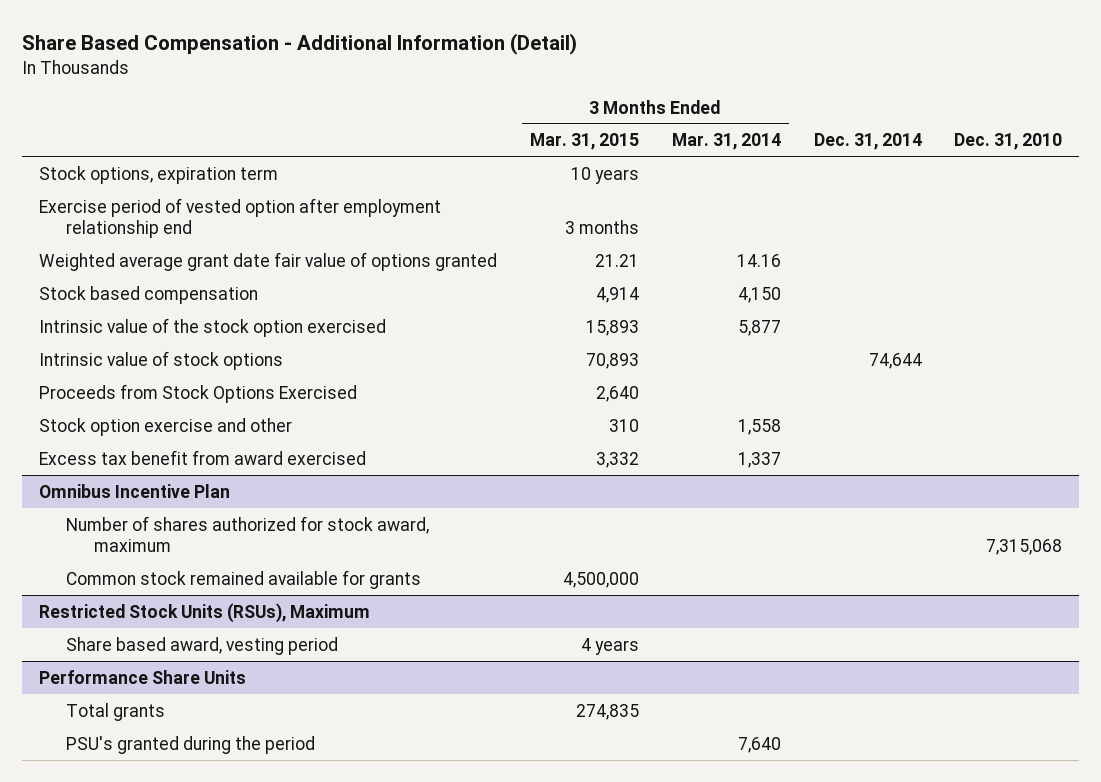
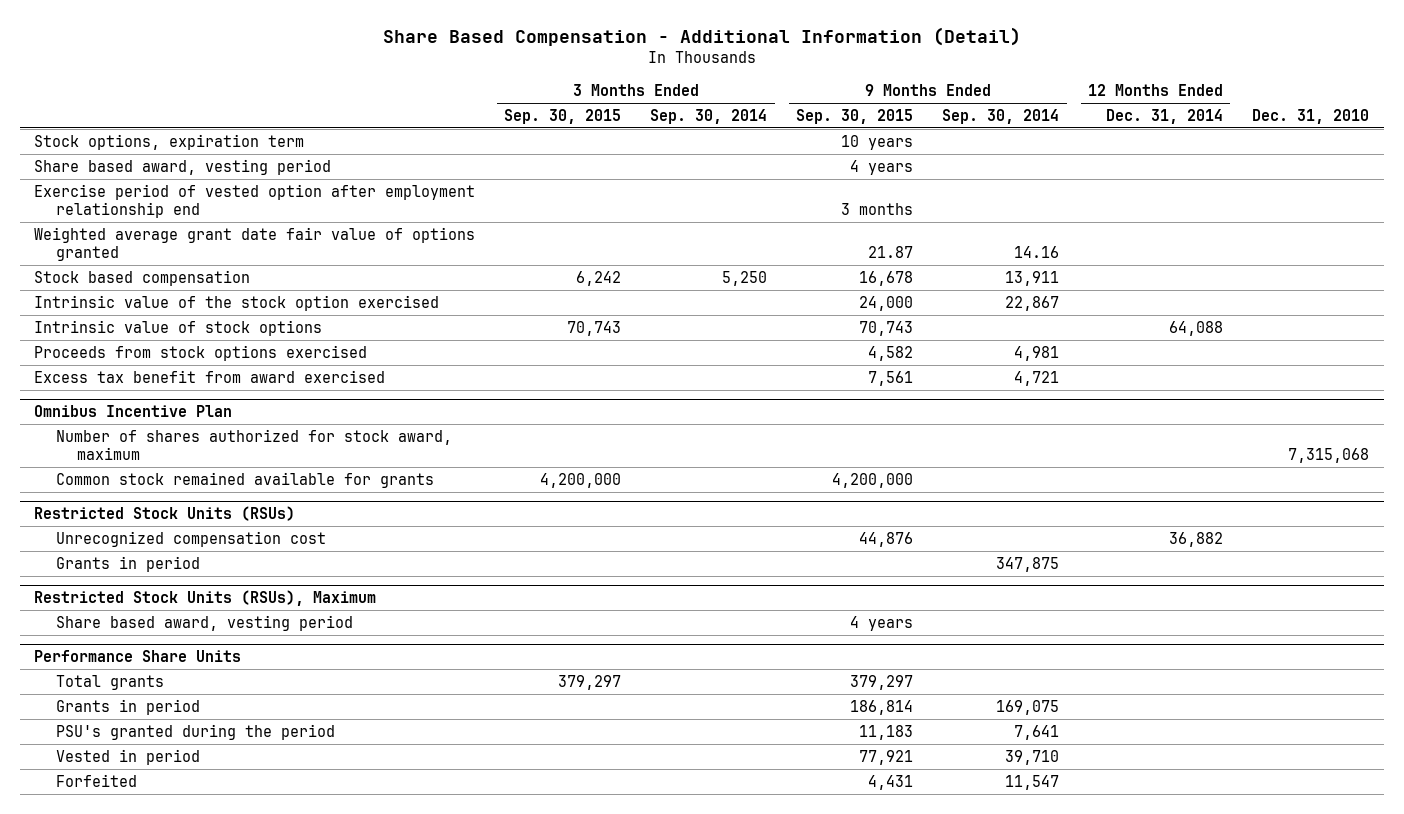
- | 3 Months Ended Mar. 31, 2015 | 3 Months Ended Mar. 31, 2014 | Dec. 31, 2014 | Dec. 31, 2010
+ | 3 Months Ended Sep. 30, 2015 | 3 Months Ended Sep. 30, 2014 | 9 Months Ended Sep. 30, 2015 | 9 Months Ended Sep. 30, 2014 | 12 Months Ended Dec. 31, 2014 | Dec. 31, 2010
+ Share based award, vesting period | | | 4 years | | |
- Proceeds from Stock Options Exercised | 2,640 | | |
- Stock option exercise and other | 310 | 1,558 | |
+ Proceeds from stock options exercised | | | 4,582 | 4,981 | |
+ Restricted Stock Units (RSUs)
+ Unrecognized compensation cost | | | 44,876 | | 36,882 |
+ Grants in period | | | | 347,875 | |
@ Performance Share Units
+ Grants in period | | | 186,814 | 169,075 | |
+ Vested in period | | | 77,921 | 39,710 | |
+ Forfeited | | | 4,431 | 11,547 | |

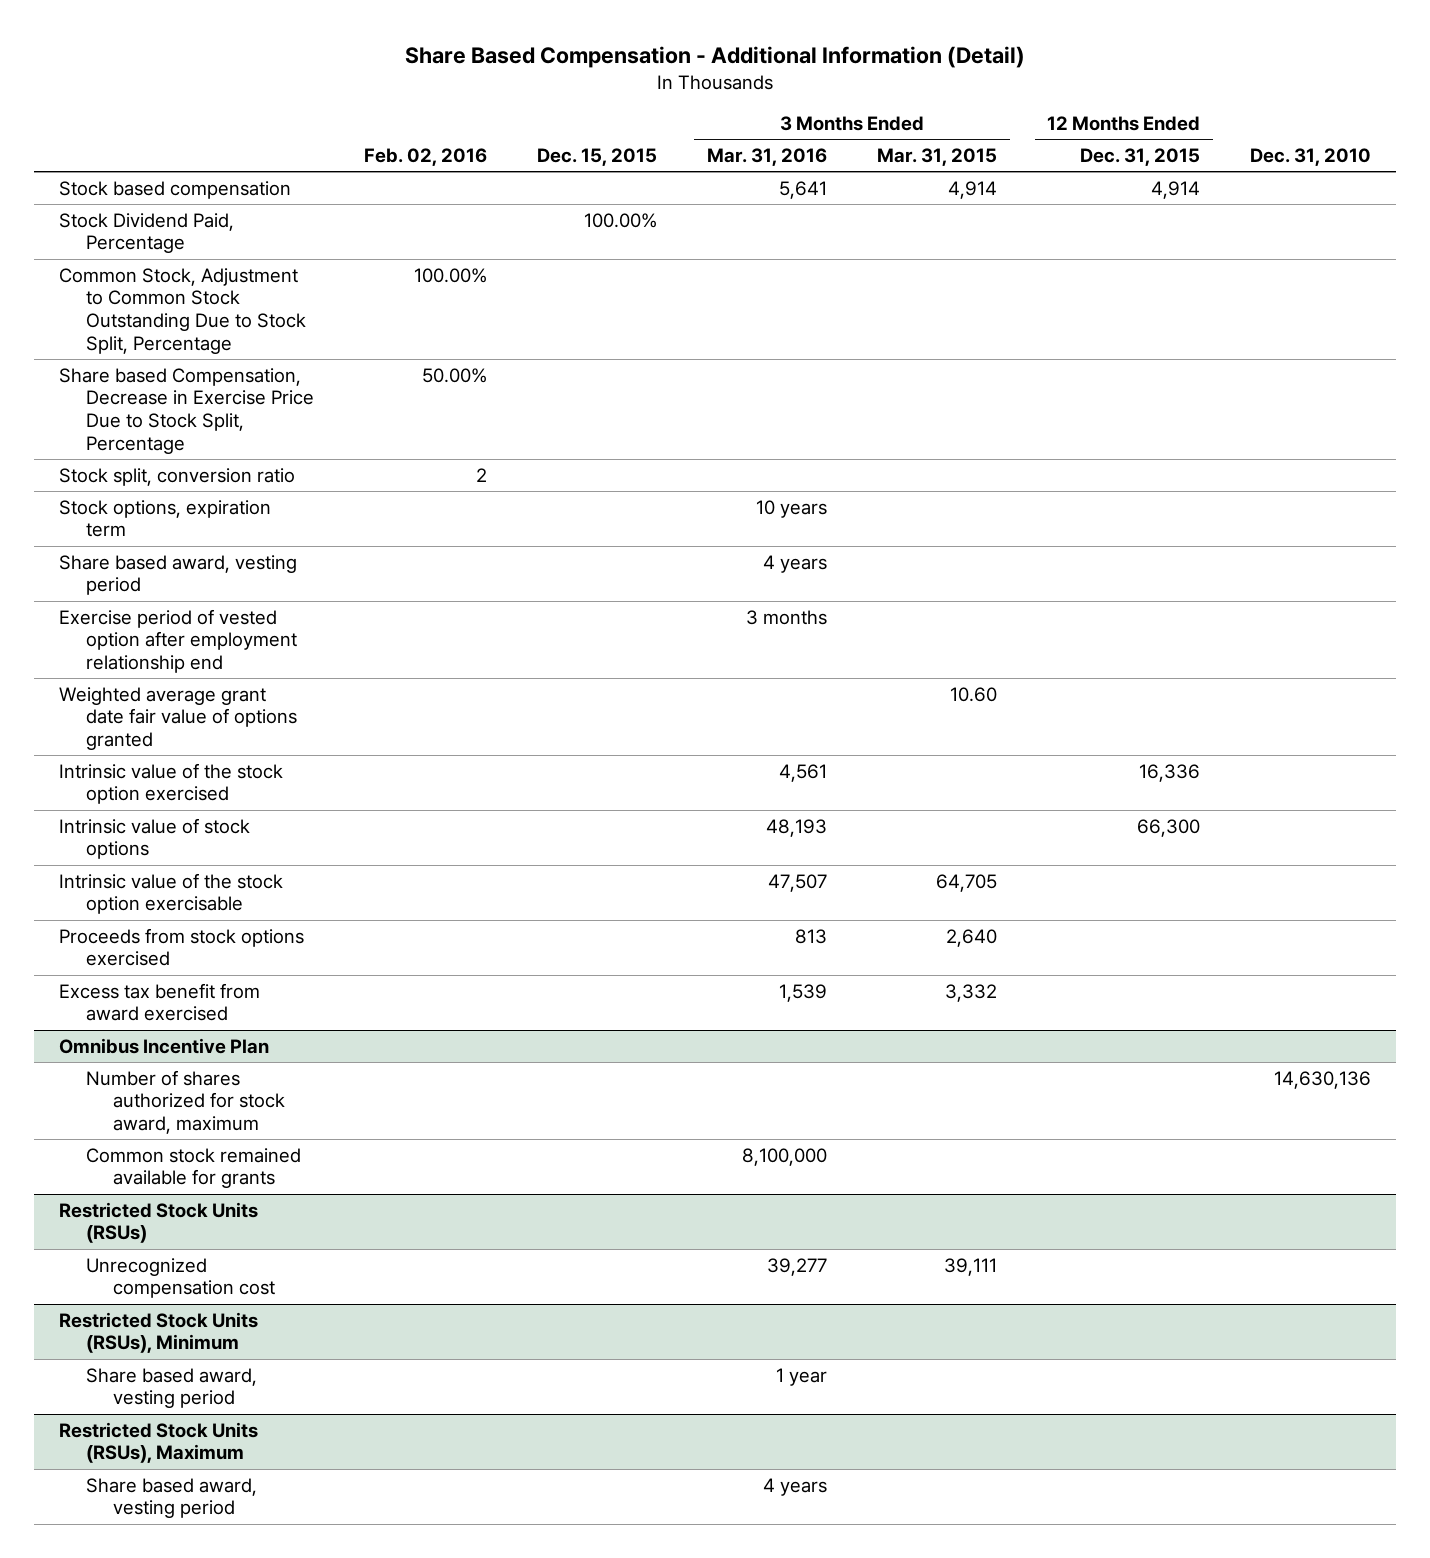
- | 3 Months Ended Sep. 30, 2015 | 3 Months Ended Sep. 30, 2014 | 9 Months Ended Sep. 30, 2015 | 9 Months Ended Sep. 30, 2014 | 12 Months Ended Dec. 31, 2014 | Dec. 31, 2010
+ | Feb. 02, 2016 | Dec. 15, 2015 | 3 Months Ended Mar. 31, 2016 | 3 Months Ended Mar. 31, 2015 | 12 Months Ended Dec. 31, 2015 | Dec. 31, 2010
moved up: Stock based compensation | | | 5,641 | 4,914 | 4,914 |
+ Stock Dividend Paid, Percentage | | 100.00% | | | |
+ Common Stock, Adjustment to Common Stock Outstanding Due to Stock Split, Percentage | 100.00% | | | | |
+ Share based Compensation, Decrease in Exercise Price Due to Stock Split, Percentage | 50.00% | | | | |
+ Stock split, conversion ratio | 2 | | | | |
+ Intrinsic value of the stock option exercisable | | | 47,507 | 64,705 | |
@ Omnibus Incentive Plan
- Number of shares authorized for stock award, maximum | | | | | | 7,315,068
+ Number of shares authorized for stock award, maximum | | | | | | 14,630,136
@ Restricted Stock Units (RSUs)
- Grants in period | | | | 347,875 | |
+ Restricted Stock Units (RSUs), Minimum
+ Share based award, vesting period | | | 1 year | | |
- Performance Share Units
- Total grants | 379,297 | | 379,297 | | |
- Grants in period | | | 186,814 | 169,075 | |
- PSU's granted during the period | | | 11,183 | 7,641 | |
- Vested in period | | | 77,921 | 39,710 | |
- Forfeited | | | 4,431 | 11,547 | |

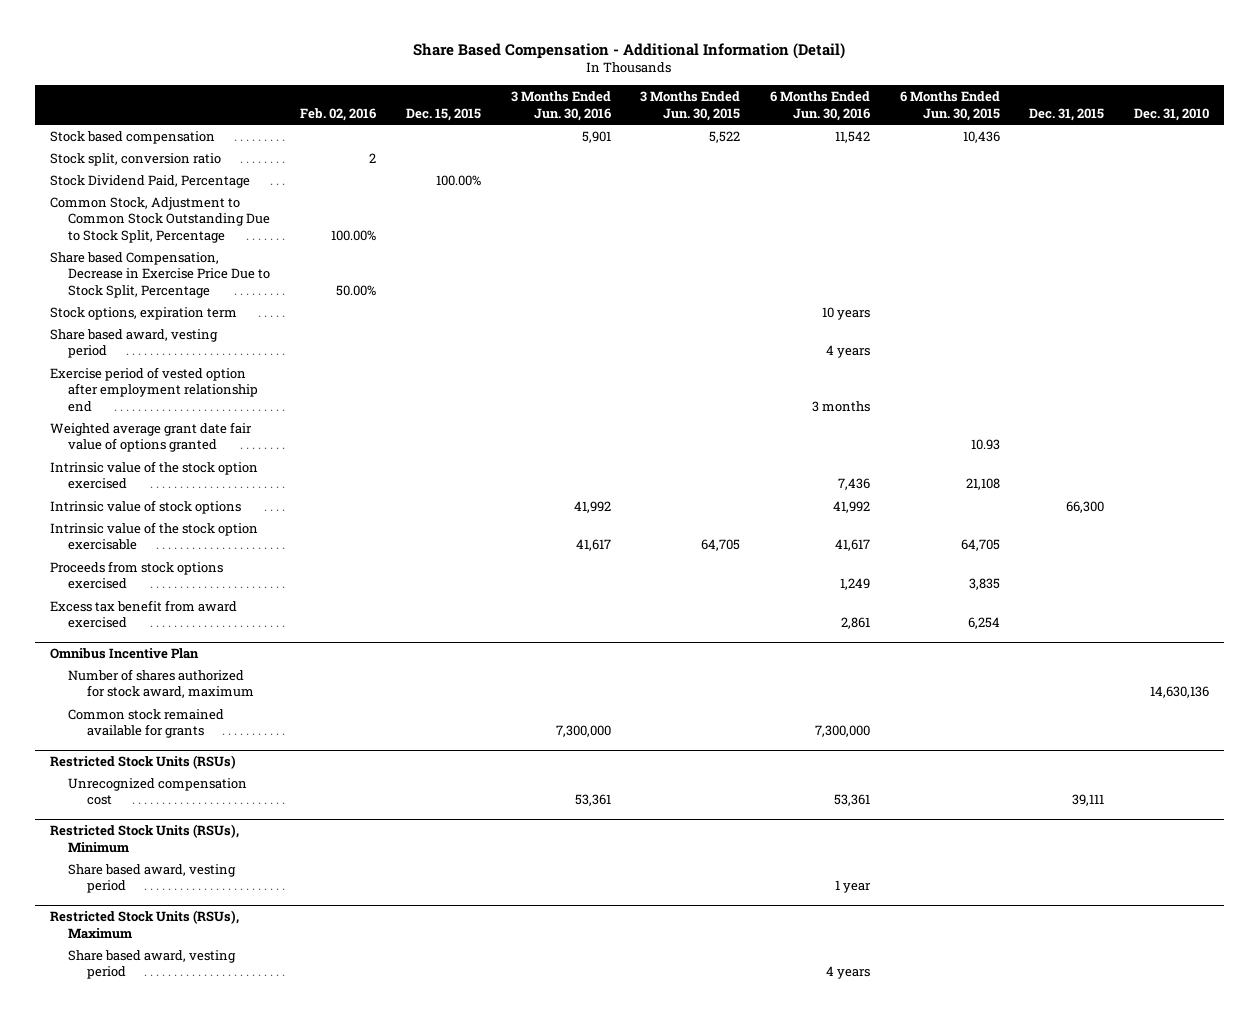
- | Feb. 02, 2016 | Dec. 15, 2015 | 3 Months Ended Mar. 31, 2016 | 3 Months Ended Mar. 31, 2015 | 12 Months Ended Dec. 31, 2015 | Dec. 31, 2010
+ | Feb. 02, 2016 | Dec. 15, 2015 | 3 Months Ended Jun. 30, 2016 | 3 Months Ended Jun. 30, 2015 | 6 Months Ended Jun. 30, 2016 | 6 Months Ended Jun. 30, 2015 | Dec. 31, 2015 | Dec. 31, 2010
moved up: Stock split, conversion ratio | 2 | | | | | | |

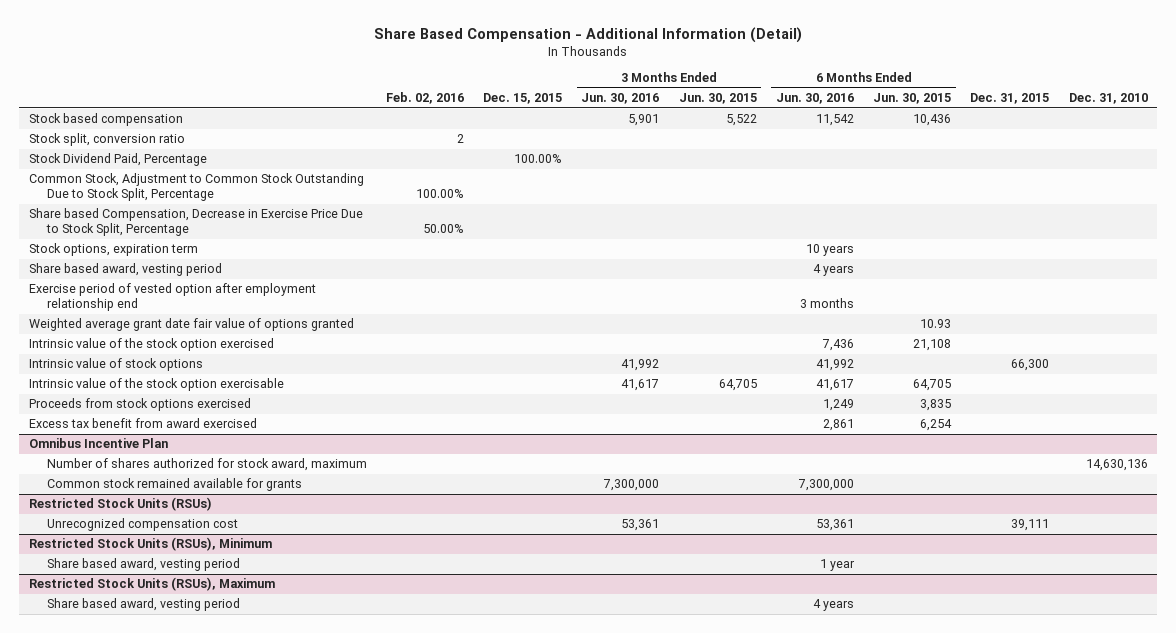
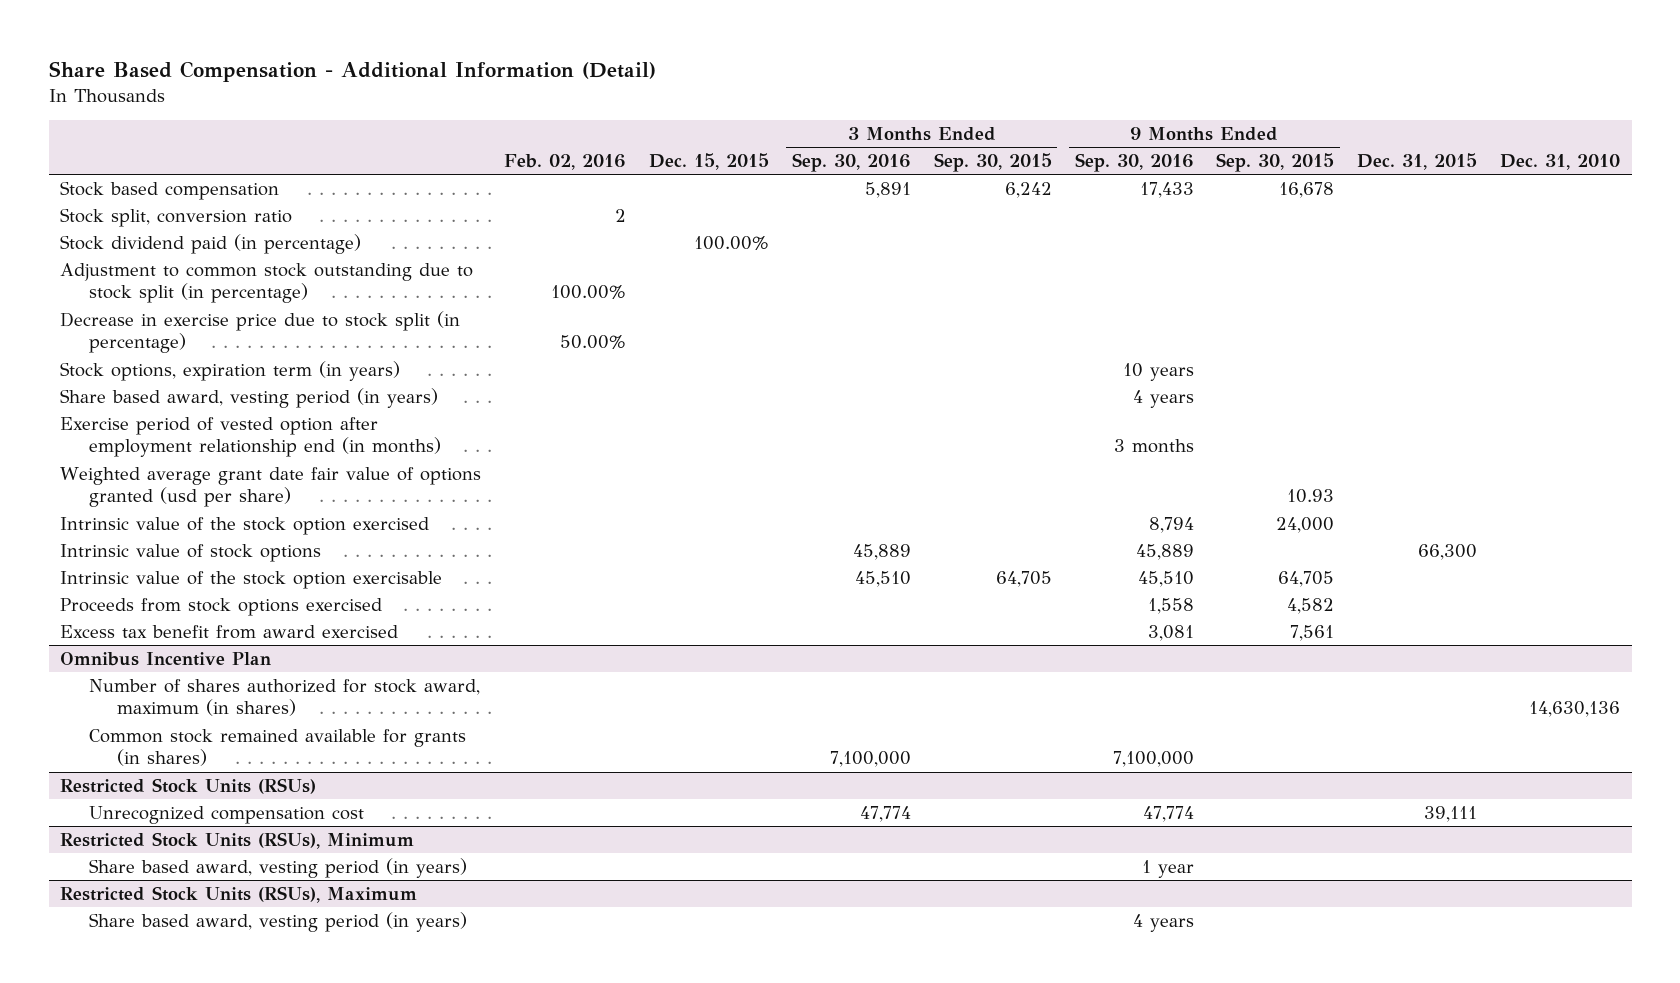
- | Feb. 02, 2016 | Dec. 15, 2015 | 3 Months Ended Jun. 30, 2016 | 3 Months Ended Jun. 30, 2015 | 6 Months Ended Jun. 30, 2016 | 6 Months Ended Jun. 30, 2015 | Dec. 31, 2015 | Dec. 31, 2010
+ | Feb. 02, 2016 | Dec. 15, 2015 | 3 Months Ended Sep. 30, 2016 | 3 Months Ended Sep. 30, 2015 | 9 Months Ended Sep. 30, 2016 | 9 Months Ended Sep. 30, 2015 | Dec. 31, 2015 | Dec. 31, 2010
- Stock Dividend Paid, Percentage | | 100.00% | | | | | |
- Common Stock, Adjustment to Common Stock Outstanding Due to Stock Split, Percentage | 100.00% | | | | | | |
- Share based Compensation, Decrease in Exercise Price Due to Stock Split, Percentage | 50.00% | | | | | | |
- Stock options, expiration term | | | | | 10 years | | |
- Share based award, vesting period | | | | | 4 years | | |
- Exercise period of vested option after employment relationship end | | | | | 3 months | | |
- Weighted average grant date fair value of options granted | | | | | | 10.93 | |
+ Stock dividend paid (in percentage) | | 100.00% | | | | | |
+ Adjustment to common stock outstanding due to stock split (in percentage) | 100.00% | | | | | | |
+ Decrease in exercise price due to stock split (in percentage) | 50.00% | | | | | | |
+ Stock options, expiration term (in years) | | | | | 10 years | | |
+ Share based award, vesting period (in years) | | | | | 4 years | | |
+ Exercise period of vested option after employment relationship end (in months) | | | | | 3 months | | |
+ Weighted average grant date fair value of options granted (usd per share) | | | | | | 10.93 | |
@ Omnibus Incentive Plan
- Number of shares authorized for stock award, maximum | | | | | | | | 14,630,136
- Common stock remained available for grants | | | 7,300,000 | | 7,300,000 | | |
+ Number of shares authorized for stock award, maximum (in shares) | | | | | | | | 14,630,136
+ Common stock remained available for grants (in shares) | | | 7,100,000 | | 7,100,000 | | |
@ Restricted Stock Units (RSUs), Minimum
- Share based award, vesting period | | | | | 1 year | | |
+ Share based award, vesting period (in years) | | | | | 1 year | | |
@ Restricted Stock Units (RSUs), Maximum
- Share based award, vesting period | | | | | 4 years | | |
+ Share based award, vesting period (in years) | | | | | 4 years | | |

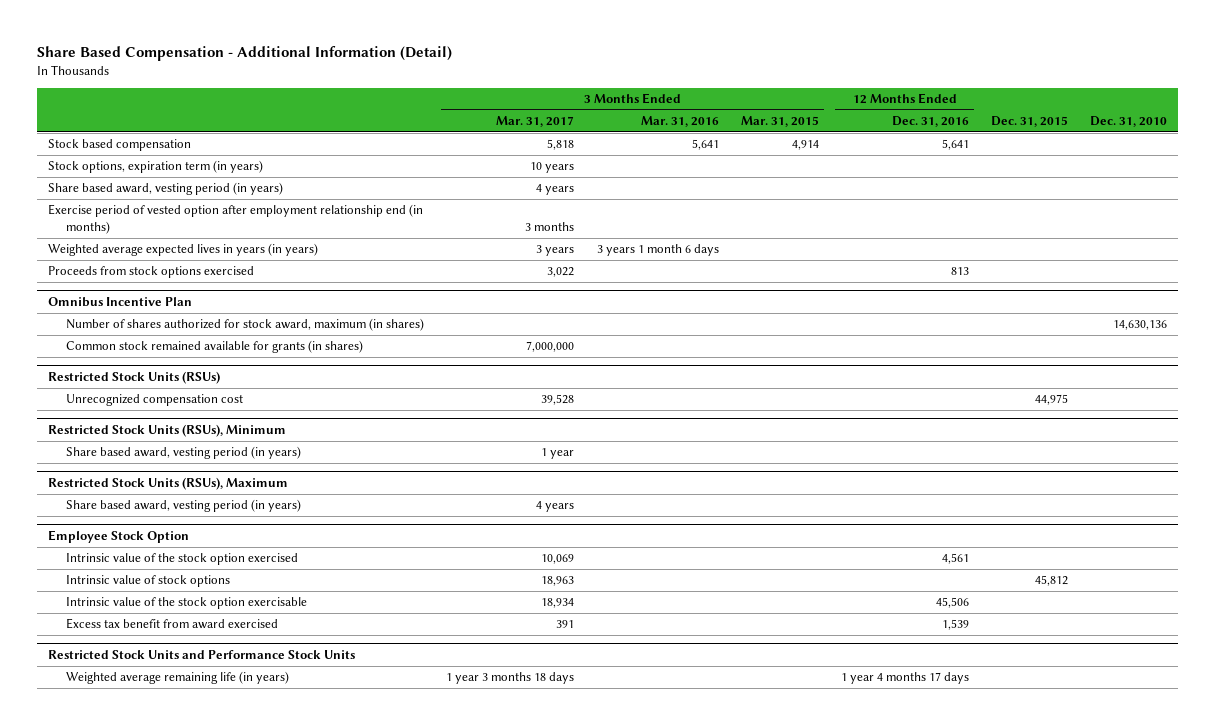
- | Feb. 02, 2016 | Dec. 15, 2015 | 3 Months Ended Sep. 30, 2016 | 3 Months Ended Sep. 30, 2015 | 9 Months Ended Sep. 30, 2016 | 9 Months Ended Sep. 30, 2015 | Dec. 31, 2015 | Dec. 31, 2010
+ | 3 Months Ended Mar. 31, 2017 | 3 Months Ended Mar. 31, 2016 | 3 Months Ended Mar. 31, 2015 | 12 Months Ended Dec. 31, 2016 | Dec. 31, 2015 | Dec. 31, 2010
- Stock split, conversion ratio | 2 | | | | | | |
- Stock dividend paid (in percentage) | | 100.00% | | | | | |
- Adjustment to common stock outstanding due to stock split (in percentage) | 100.00% | | | | | | |
- Decrease in exercise price due to stock split (in percentage) | 50.00% | | | | | | |
- Weighted average grant date fair value of options granted (usd per share) | | | | | | 10.93 | |
- Intrinsic value of the stock option exercised | | | | | 8,794 | 24,000 | |
- Intrinsic value of stock options | | | 45,889 | | 45,889 | | 66,300 |
- Intrinsic value of the stock option exercisable | | | 45,510 | 64,705 | 45,510 | 64,705 | |
+ Weighted average expected lives in years (in years) | 3 years | 3 years 1 month 6 days | | | |
- Excess tax benefit from award exercised | | | | | 3,081 | 7,561 | |
@ Restricted Stock Units (RSUs)
- Unrecognized compensation cost | | | 47,774 | | 47,774 | | 39,111 |
+ Unrecognized compensation cost | 39,528 | | | | 44,975 |
+ Employee Stock Option
+ Intrinsic value of the stock option exercised | 10,069 | | | 4,561 | |
+ Intrinsic value of stock options | 18,963 | | | | 45,812 |
+ Intrinsic value of the stock option exercisable | 18,934 | | | 45,506 | |
+ Excess tax benefit from award exercised | 391 | | | 1,539 | |
+ Restricted Stock Units and Performance Stock Units
+ Weighted average remaining life (in years) | 1 year 3 months 18 days | | | 1 year 4 months 17 days | |

